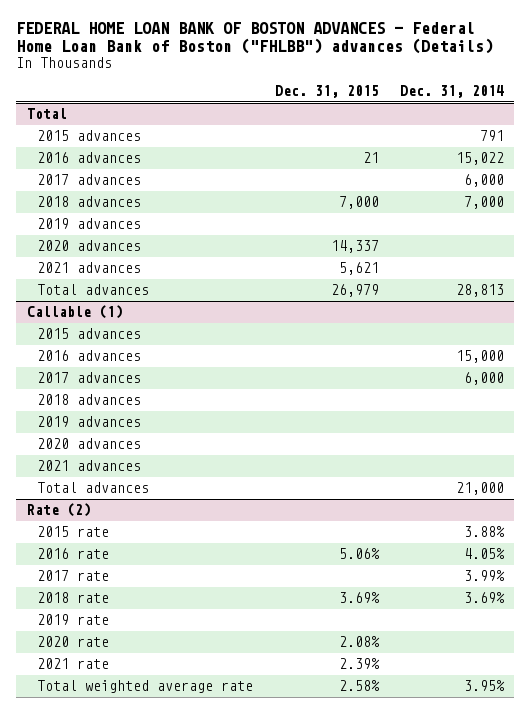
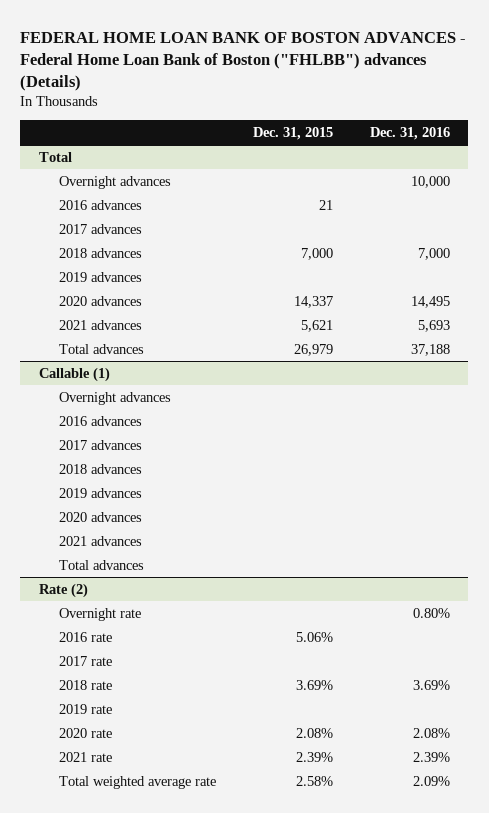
- | Dec. 31, 2015 | Dec. 31, 2014
+ | Dec. 31, 2015 | Dec. 31, 2016
@ Total
- 2015 advances | | 791
+ Overnight advances | | 10,000
@ Callable (1)
- 2015 advances
+ Overnight advances
@ Rate (2)
- 2015 rate | | 3.88%
+ Overnight rate | | 0.80%

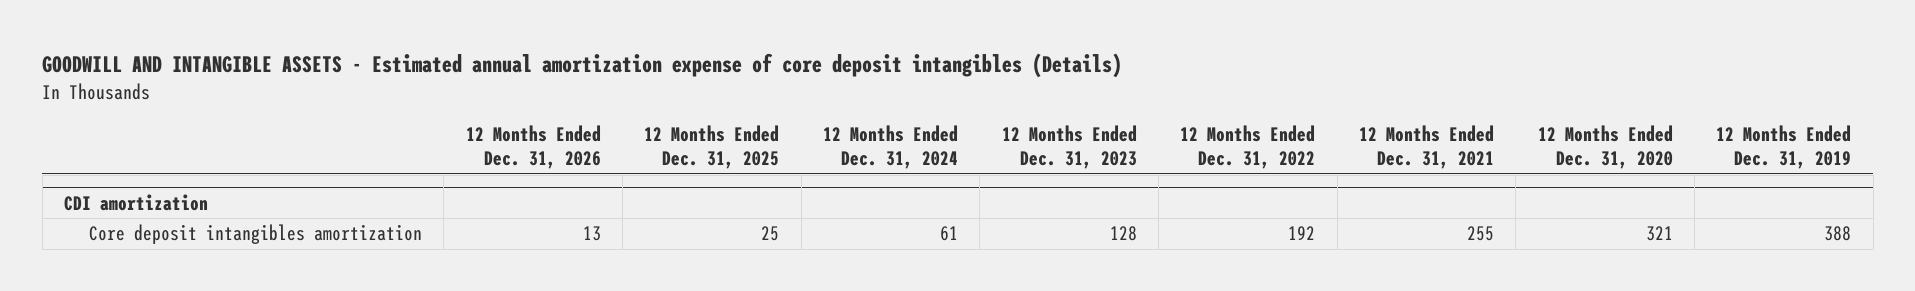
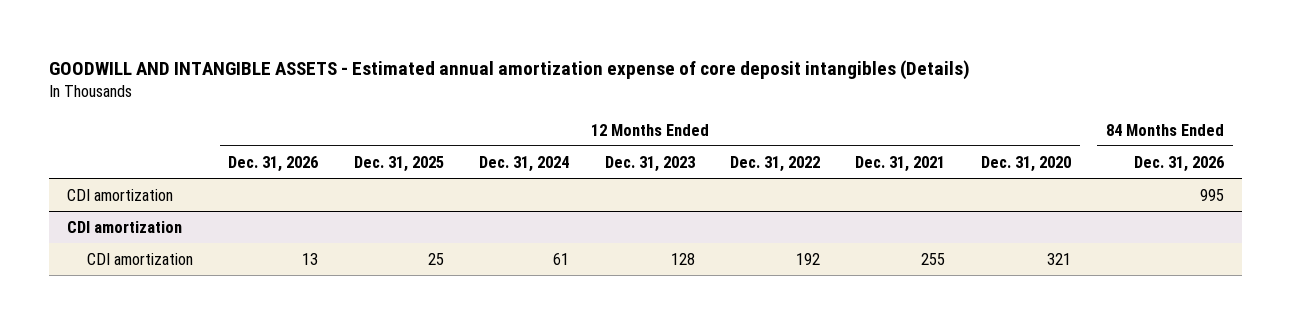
- | 12 Months Ended Dec. 31, 2026 | 12 Months Ended Dec. 31, 2025 | 12 Months Ended Dec. 31, 2024 | 12 Months Ended Dec. 31, 2023 | 12 Months Ended Dec. 31, 2022 | 12 Months Ended Dec. 31, 2021 | 12 Months Ended Dec. 31, 2020 | 12 Months Ended Dec. 31, 2019
+ | 12 Months Ended Dec. 31, 2026 | 12 Months Ended Dec. 31, 2025 | 12 Months Ended Dec. 31, 2024 | 12 Months Ended Dec. 31, 2023 | 12 Months Ended Dec. 31, 2022 | 12 Months Ended Dec. 31, 2021 | 12 Months Ended Dec. 31, 2020 | 84 Months Ended Dec. 31, 2026
+ CDI amortization | | | | | | | | 995
@ CDI amortization
- Core deposit intangibles amortization | 13 | 25 | 61 | 128 | 192 | 255 | 321 | 388
+ CDI amortization | 13 | 25 | 61 | 128 | 192 | 255 | 321 |

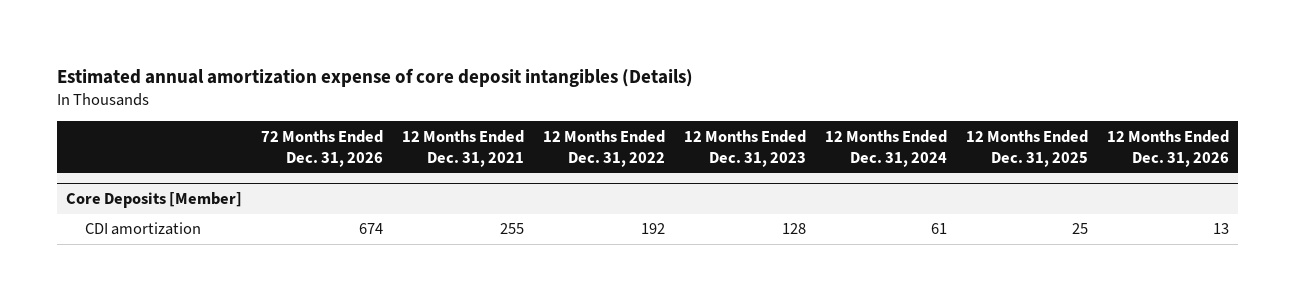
- GOODWILL AND INTANGIBLE ASSETS - Estimated annual amortization expense of core deposit intangibles (Details)
+ Estimated annual amortization expense of core deposit intangibles (Details)
- | 12 Months Ended Dec. 31, 2026 | 12 Months Ended Dec. 31, 2025 | 12 Months Ended Dec. 31, 2024 | 12 Months Ended Dec. 31, 2023 | 12 Months Ended Dec. 31, 2022 | 12 Months Ended Dec. 31, 2021 | 12 Months Ended Dec. 31, 2020 | 84 Months Ended Dec. 31, 2026
+ | 72 Months Ended Dec. 31, 2026 | 12 Months Ended Dec. 31, 2021 | 12 Months Ended Dec. 31, 2022 | 12 Months Ended Dec. 31, 2023 | 12 Months Ended Dec. 31, 2024 | 12 Months Ended Dec. 31, 2025 | 12 Months Ended Dec. 31, 2026
- CDI amortization | | | | | | | | 995
- CDI amortization
+ Core Deposits [Member]

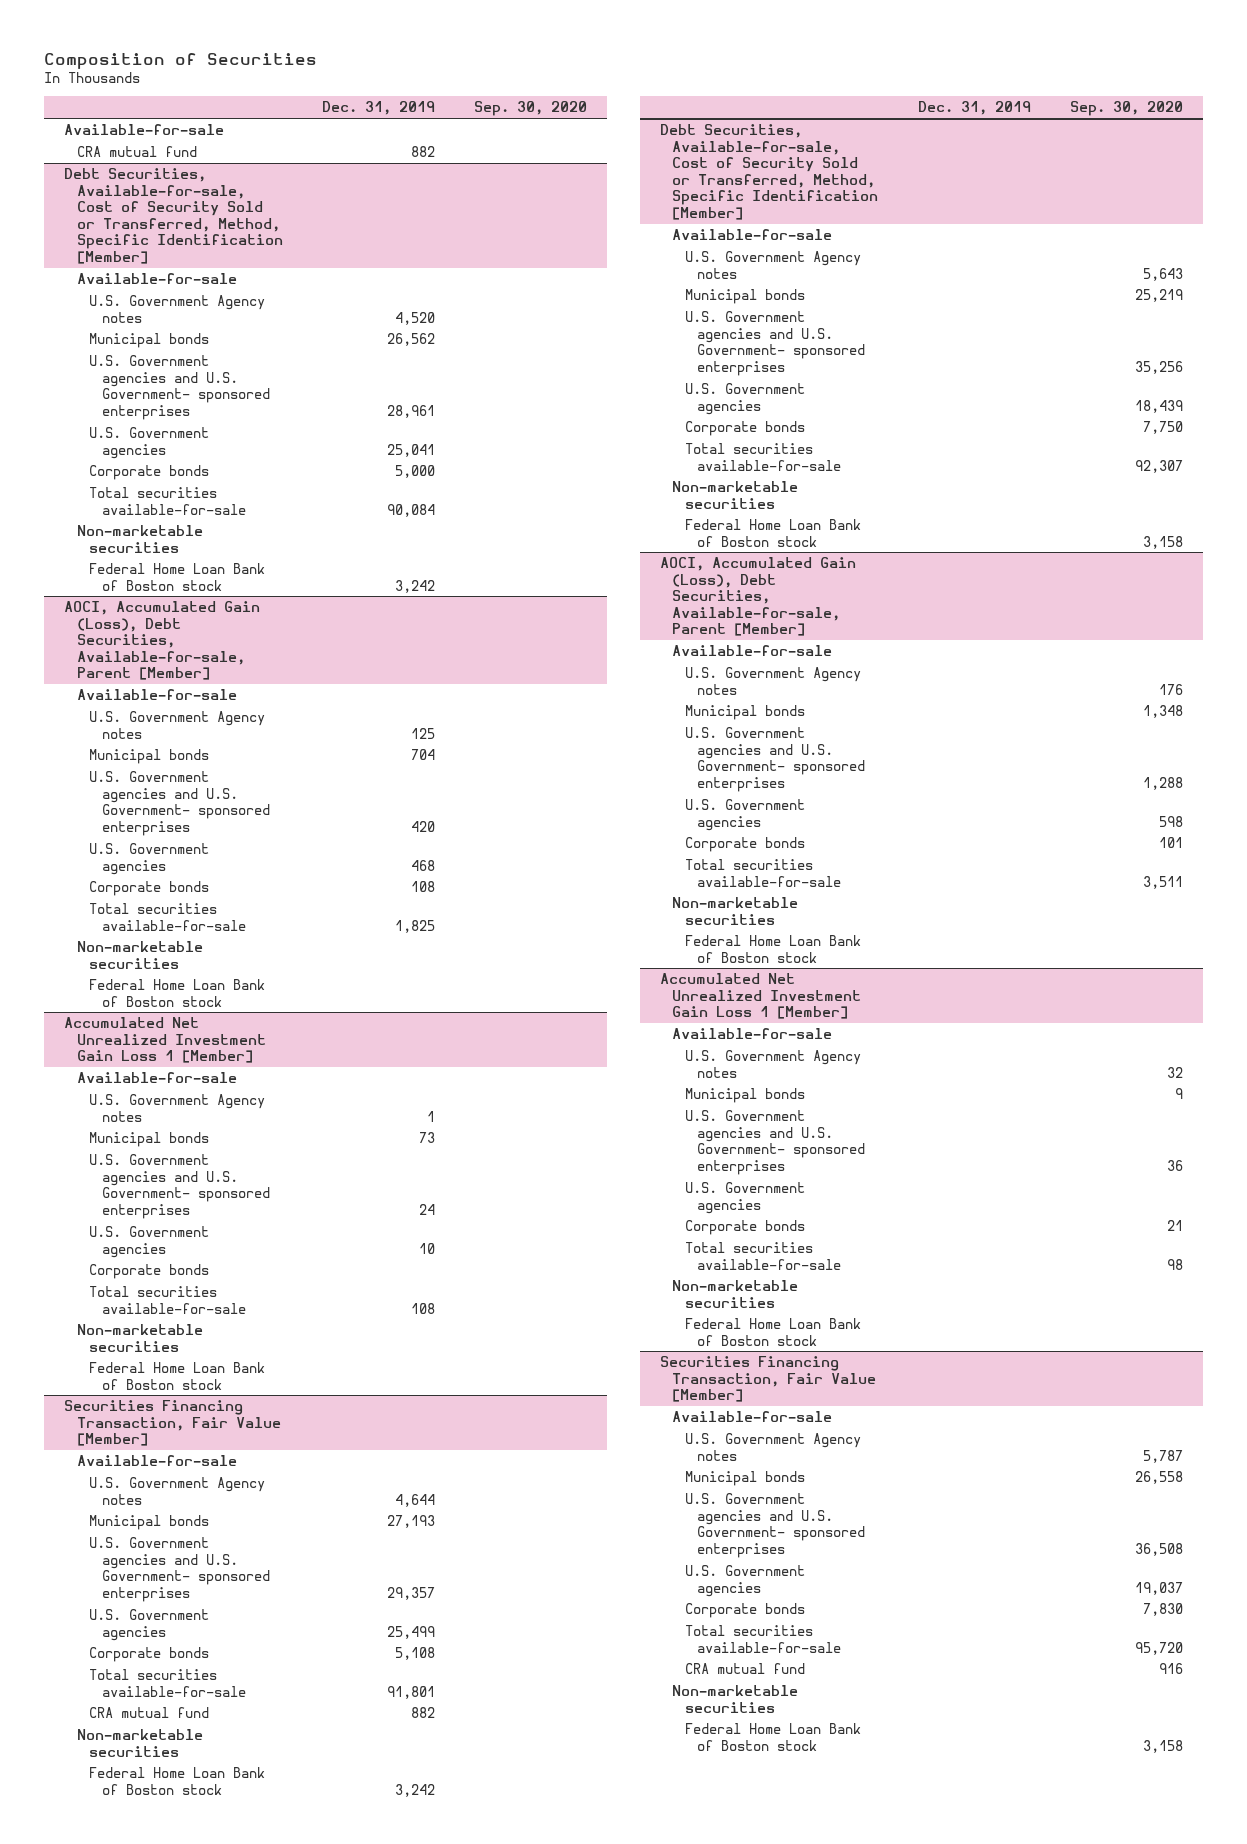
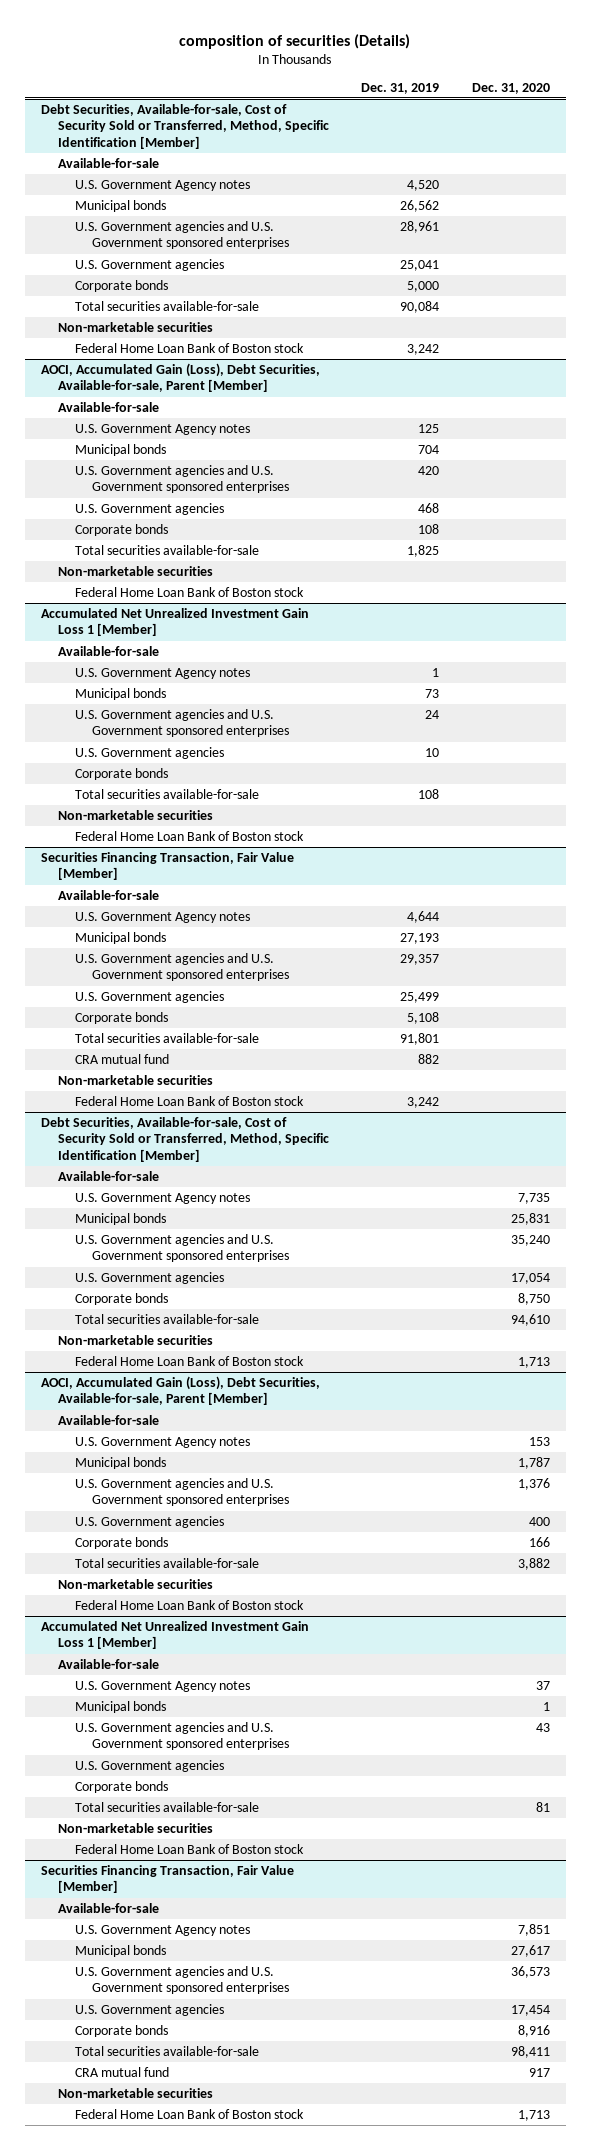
- Composition of Securities
+ composition of securities (Details)
- | Dec. 31, 2019 | Sep. 30, 2020
+ | Dec. 31, 2019 | Dec. 31, 2020
- Available-for-sale
- CRA mutual fund | 882 |
@ Debt Securities, Available-for-sale, Cost of Security Sold or Transferred, Method, Specific Identification [Member]
- U.S. Government agencies and U.S. Government- sponsored enterprises | 28,961 |
+ U.S. Government agencies and U.S. Government sponsored enterprises | 28,961 |
@ AOCI, Accumulated Gain (Loss), Debt Securities, Available-for-sale, Parent [Member]
- U.S. Government agencies and U.S. Government- sponsored enterprises | 420 |
+ U.S. Government agencies and U.S. Government sponsored enterprises | 420 |
@ Accumulated Net Unrealized Investment Gain Loss 1 [Member]
- U.S. Government agencies and U.S. Government- sponsored enterprises | 24 |
+ U.S. Government agencies and U.S. Government sponsored enterprises | 24 |
@ Securities Financing Transaction, Fair Value [Member]
- U.S. Government agencies and U.S. Government- sponsored enterprises | 29,357 |
+ U.S. Government agencies and U.S. Government sponsored enterprises | 29,357 |
@ Debt Securities, Available-for-sale, Cost of Security Sold or Transferred, Method, Specific Identification [Member]
- U.S. Government agencies and U.S. Government- sponsored enterprises | | 35,256
+ U.S. Government agencies and U.S. Government sponsored enterprises | | 35,240
@ AOCI, Accumulated Gain (Loss), Debt Securities, Available-for-sale, Parent [Member]
- U.S. Government agencies and U.S. Government- sponsored enterprises | | 1,288
+ U.S. Government agencies and U.S. Government sponsored enterprises | | 1,376
@ Accumulated Net Unrealized Investment Gain Loss 1 [Member]
- U.S. Government agencies and U.S. Government- sponsored enterprises | | 36
+ U.S. Government agencies and U.S. Government sponsored enterprises | | 43
@ Securities Financing Transaction, Fair Value [Member]
- U.S. Government agencies and U.S. Government- sponsored enterprises | | 36,508
+ U.S. Government agencies and U.S. Government sponsored enterprises | | 36,573

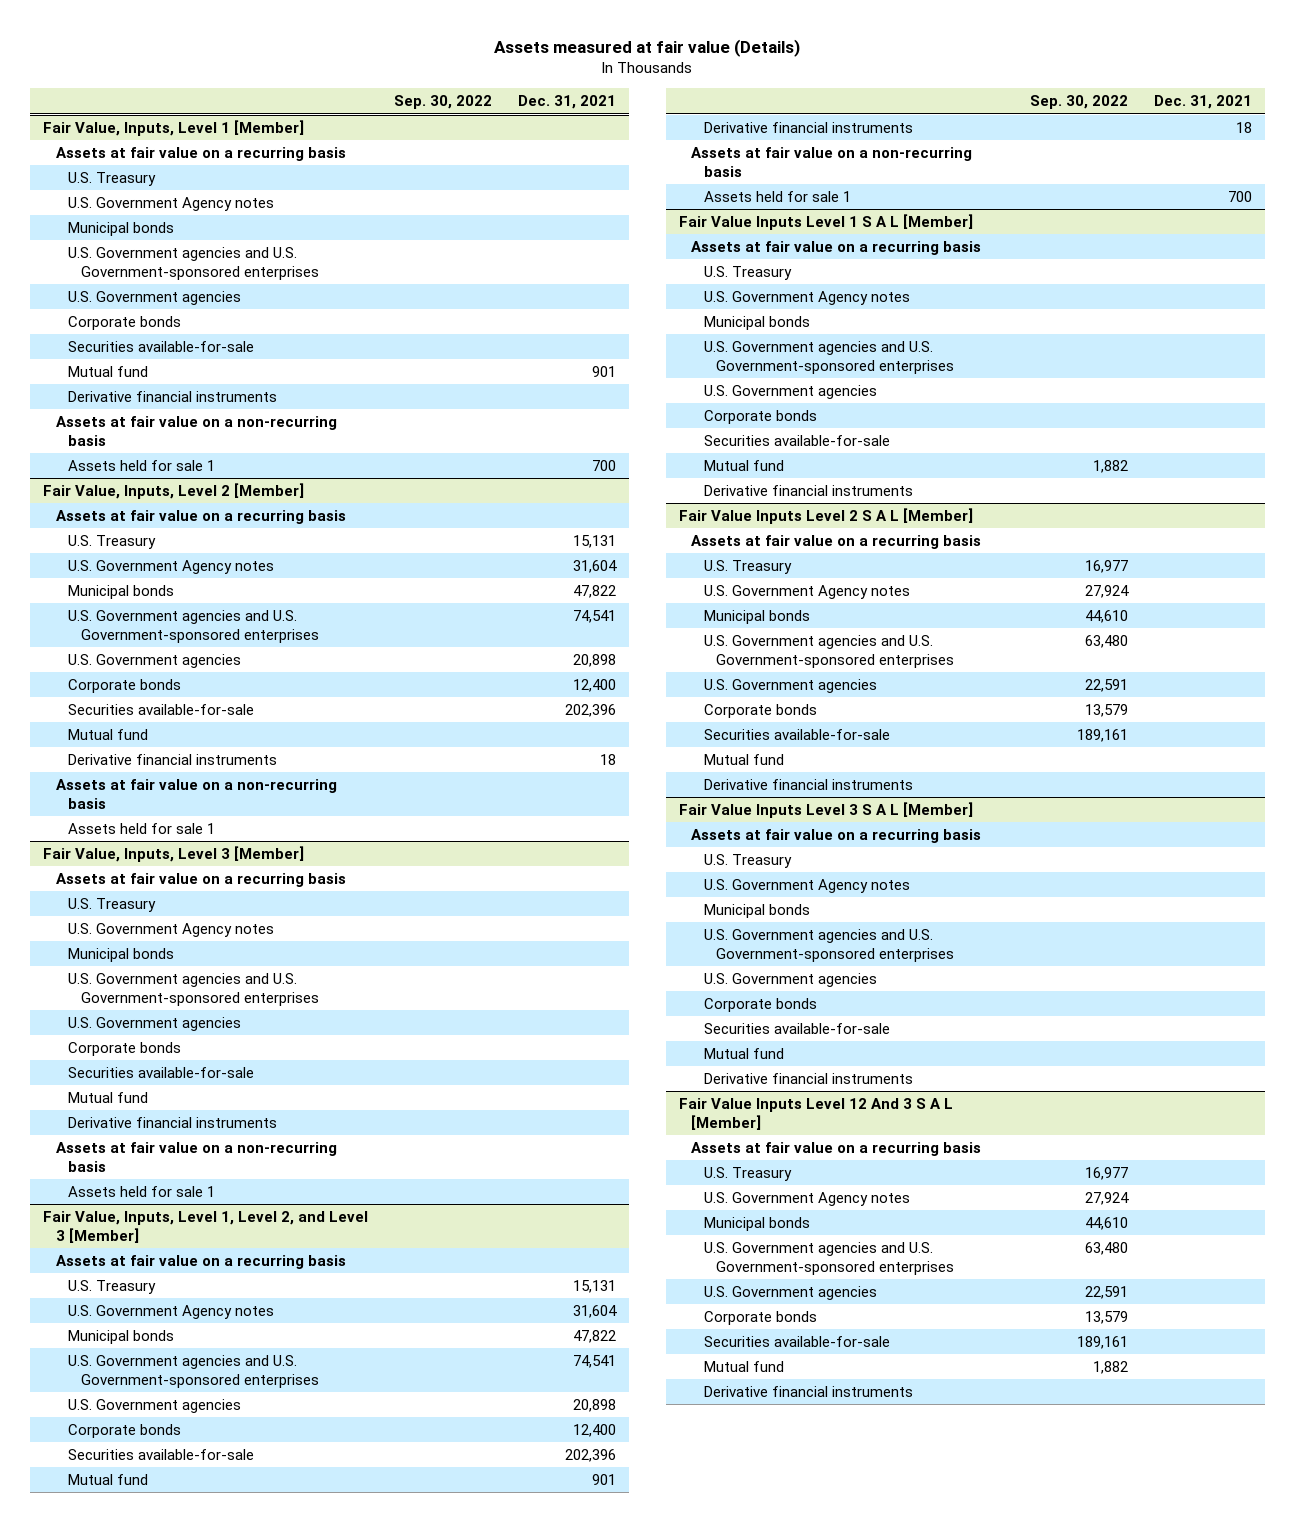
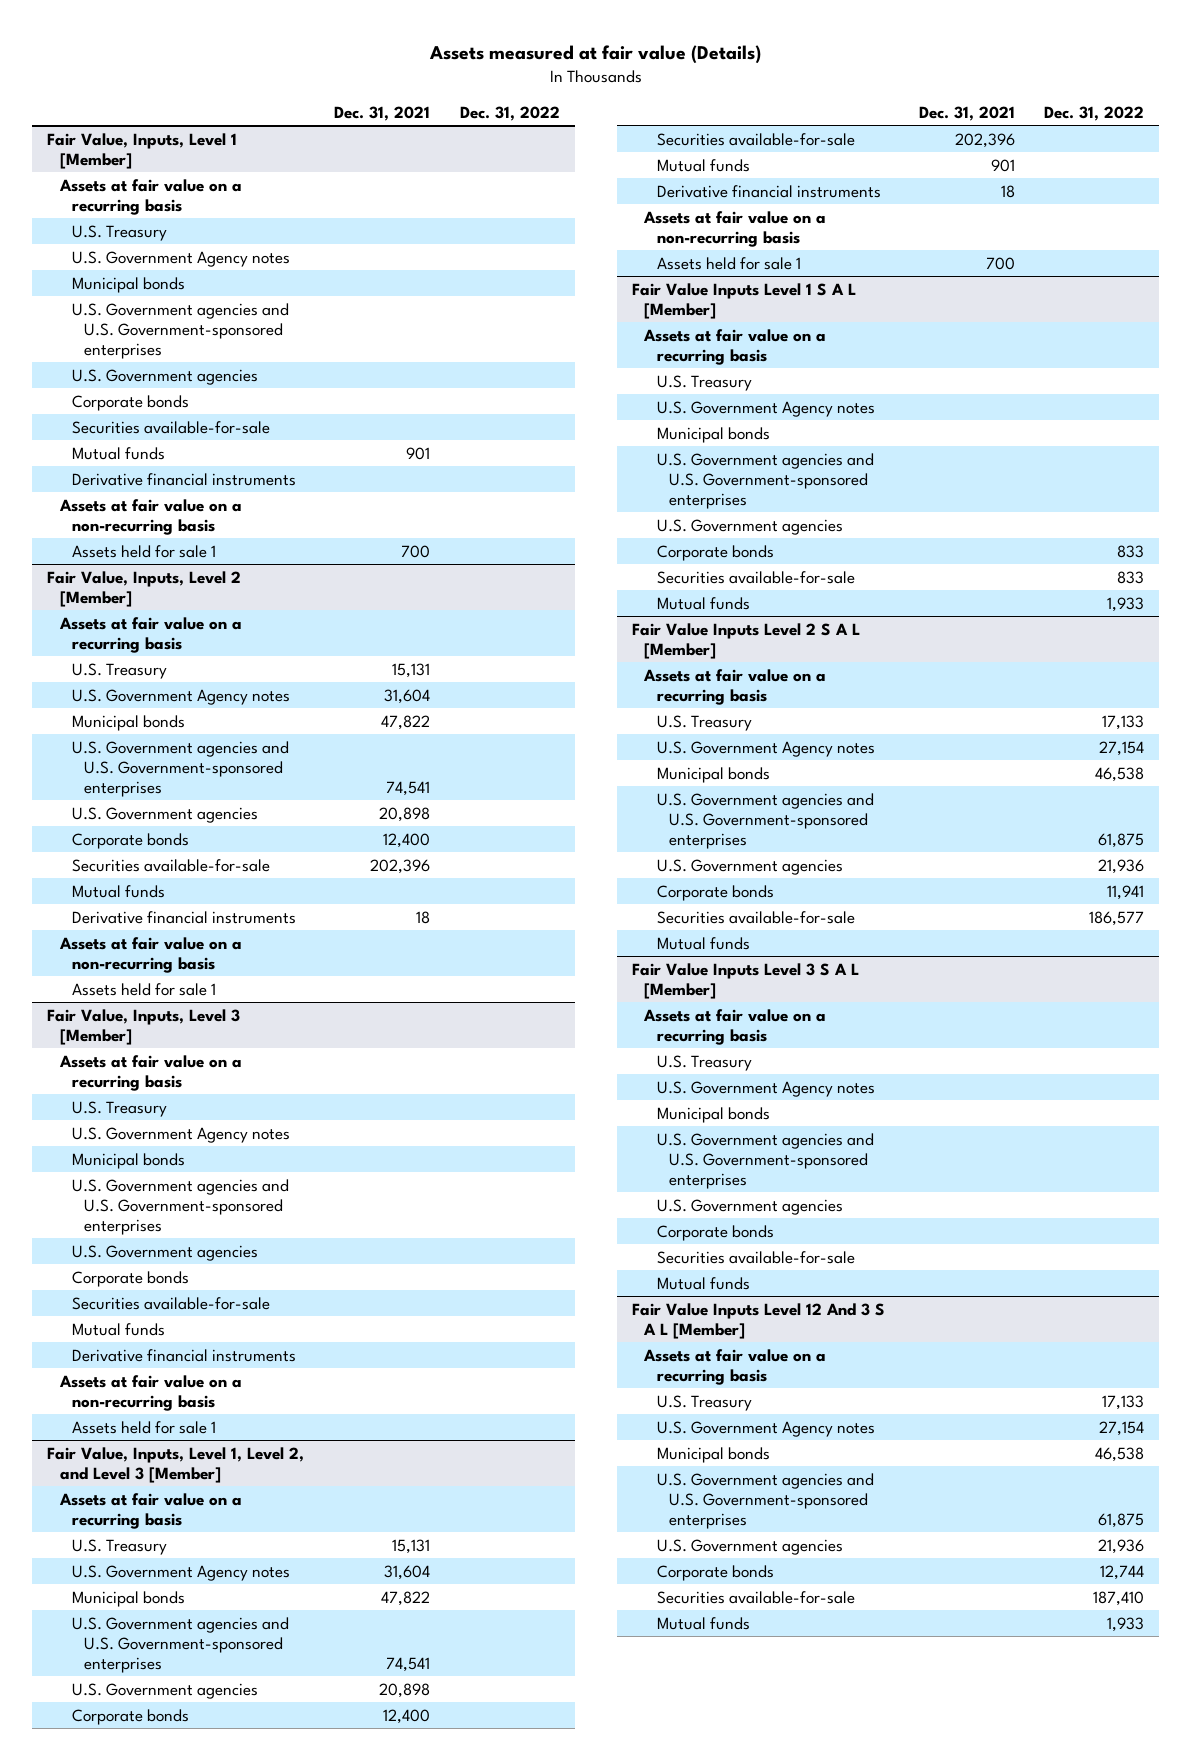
- | Sep. 30, 2022 | Dec. 31, 2021
+ | Dec. 31, 2021 | Dec. 31, 2022
@ Fair Value, Inputs, Level 1 [Member]
- Mutual fund | | 901
+ Mutual funds | 901 |
@ Fair Value, Inputs, Level 2 [Member]
- Mutual fund
+ Mutual funds
@ Fair Value, Inputs, Level 3 [Member]
- Mutual fund
+ Mutual funds
@ Fair Value, Inputs, Level 1, Level 2, and Level 3 [Member]
- Mutual fund | | 901
+ Mutual funds | 901 |
@ Fair Value Inputs Level 1 S A L [Member]
- Mutual fund | 1,882 |
- Derivative financial instruments
+ Mutual funds | | 1,933
@ Fair Value Inputs Level 2 S A L [Member]
- Mutual fund
- Derivative financial instruments
+ Mutual funds
@ Fair Value Inputs Level 3 S A L [Member]
- Mutual fund
- Derivative financial instruments
+ Mutual funds
@ Fair Value Inputs Level 12 And 3 S A L [Member]
- Mutual fund | 1,882 |
- Derivative financial instruments
+ Mutual funds | | 1,933

